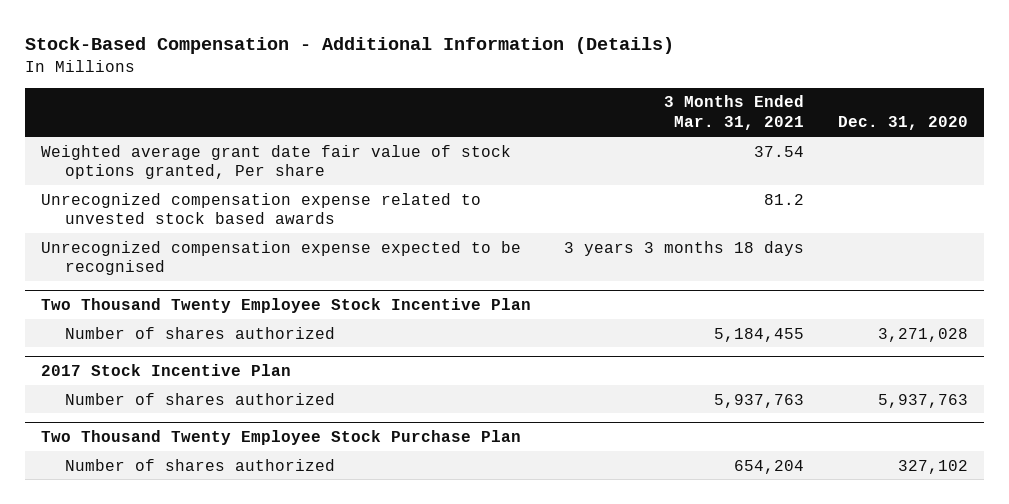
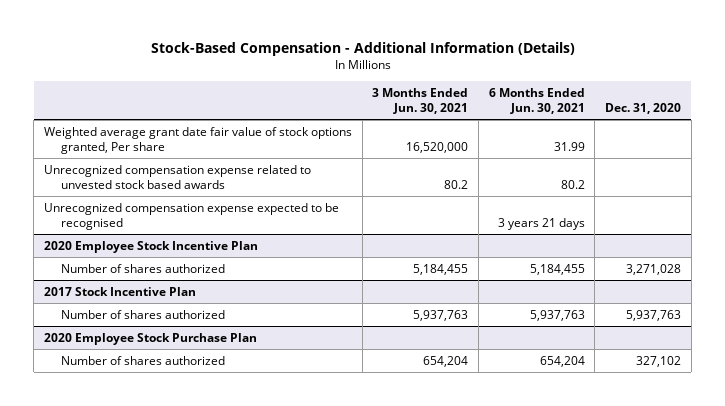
- | 3 Months Ended Mar. 31, 2021 | Dec. 31, 2020
+ | 3 Months Ended Jun. 30, 2021 | 6 Months Ended Jun. 30, 2021 | Dec. 31, 2020
- Two Thousand Twenty Employee Stock Incentive Plan
+ 2020 Employee Stock Incentive Plan
- Two Thousand Twenty Employee Stock Purchase Plan
+ 2020 Employee Stock Purchase Plan

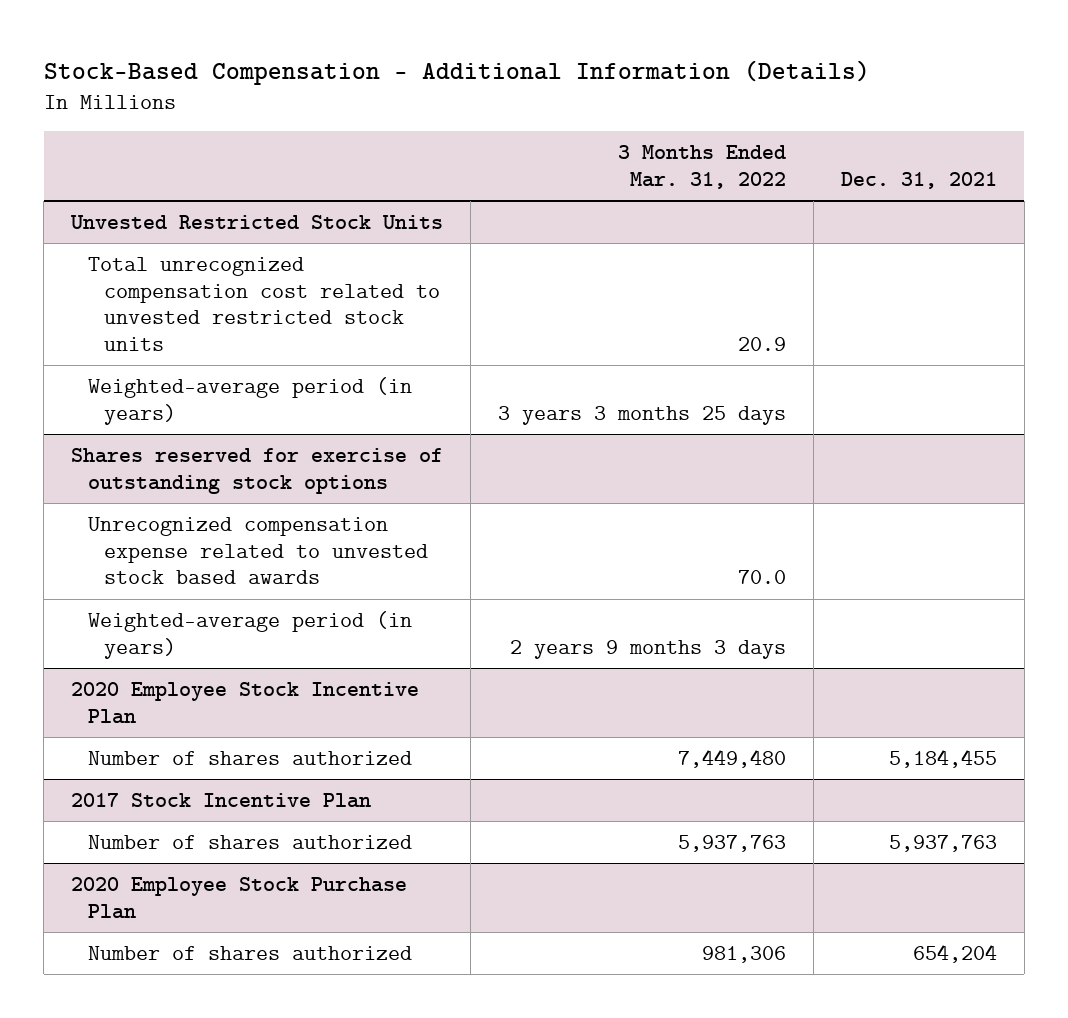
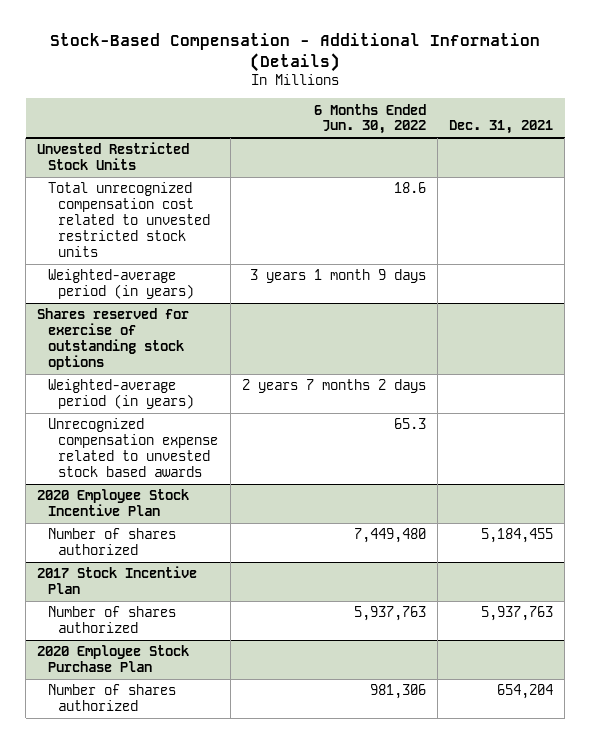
- | 3 Months Ended Mar. 31, 2022 | Dec. 31, 2021
+ | 6 Months Ended Jun. 30, 2022 | Dec. 31, 2021
@ Shares reserved for exercise of outstanding stock options
moved down: Unrecognized compensation expense related to unvested stock based awards | 65.3 |

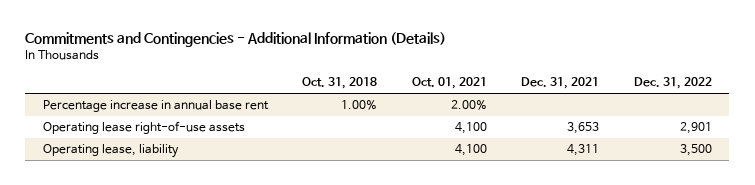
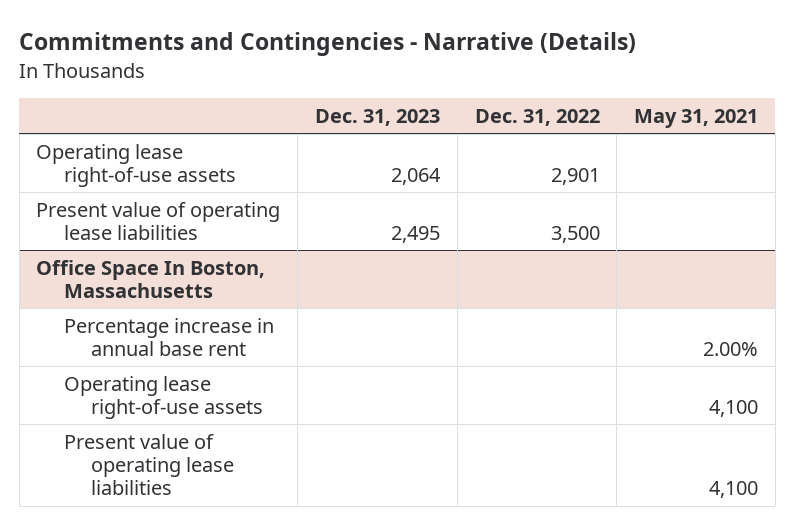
- Commitments and Contingencies - Additional Information (Details)
+ Commitments and Contingencies - Narrative (Details)
- | Oct. 31, 2018 | Oct. 01, 2021 | Dec. 31, 2021 | Dec. 31, 2022
+ | Dec. 31, 2023 | Dec. 31, 2022 | May 31, 2021
- Percentage increase in annual base rent | 1.00% | 2.00% | |
- Operating lease, liability | | 4,100 | 4,311 | 3,500
+ Present value of operating lease liabilities | 2,495 | 3,500 |
+ Office Space In Boston, Massachusetts
+ Percentage increase in annual base rent | | | 2.00%
+ Operating lease right-of-use assets | | | 4,100
+ Present value of operating lease liabilities | | | 4,100

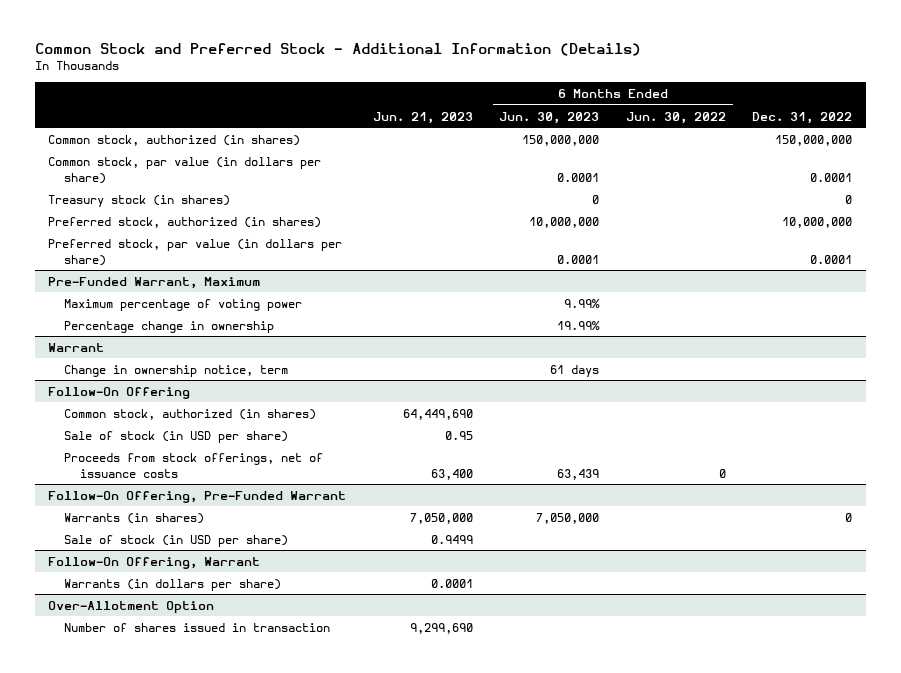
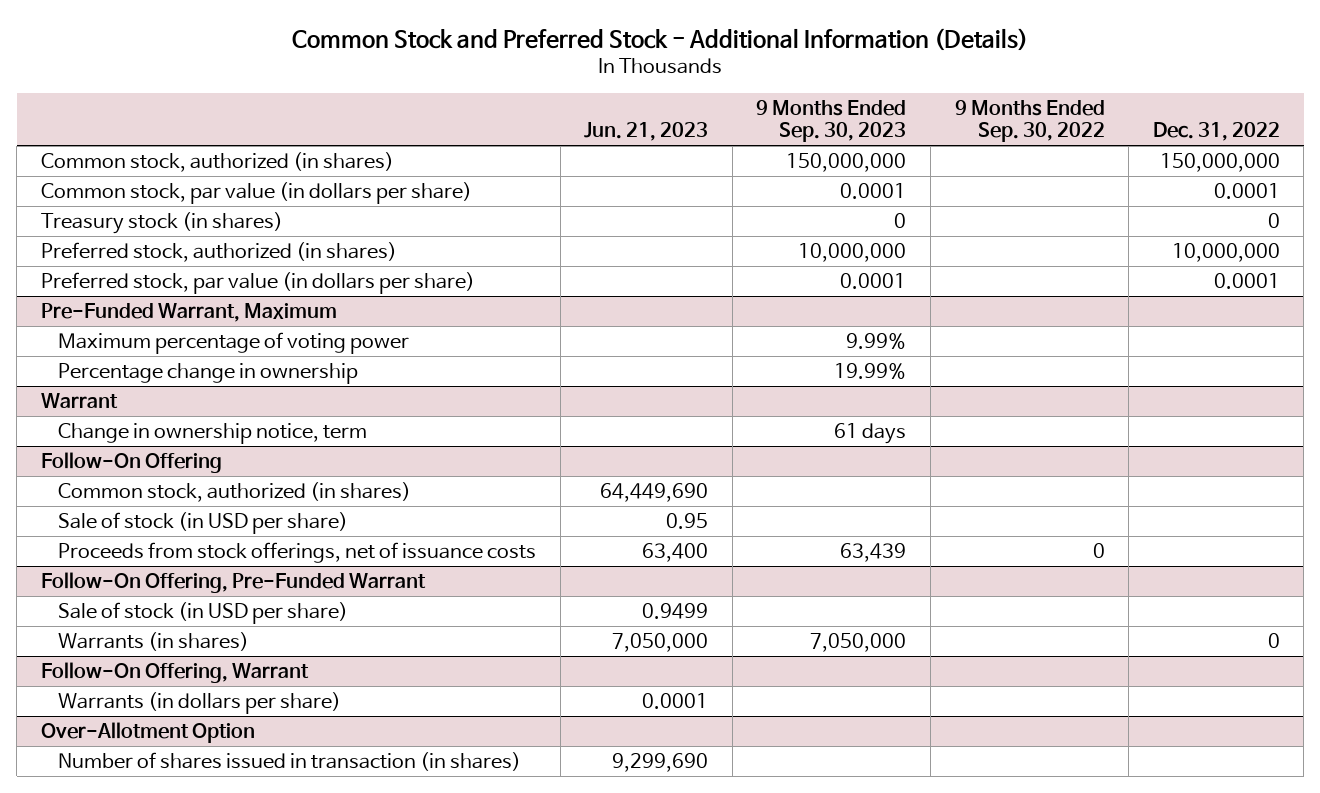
- | Jun. 21, 2023 | 6 Months Ended Jun. 30, 2023 | 6 Months Ended Jun. 30, 2022 | Dec. 31, 2022
+ | Jun. 21, 2023 | 9 Months Ended Sep. 30, 2023 | 9 Months Ended Sep. 30, 2022 | Dec. 31, 2022
@ Follow-On Offering, Pre-Funded Warrant
moved down: Warrants (in shares) | 7,050,000 | 7,050,000 | | 0
@ Over-Allotment Option
- Number of shares issued in transaction | 9,299,690 | | |
+ Number of shares issued in transaction (in shares) | 9,299,690 | | |

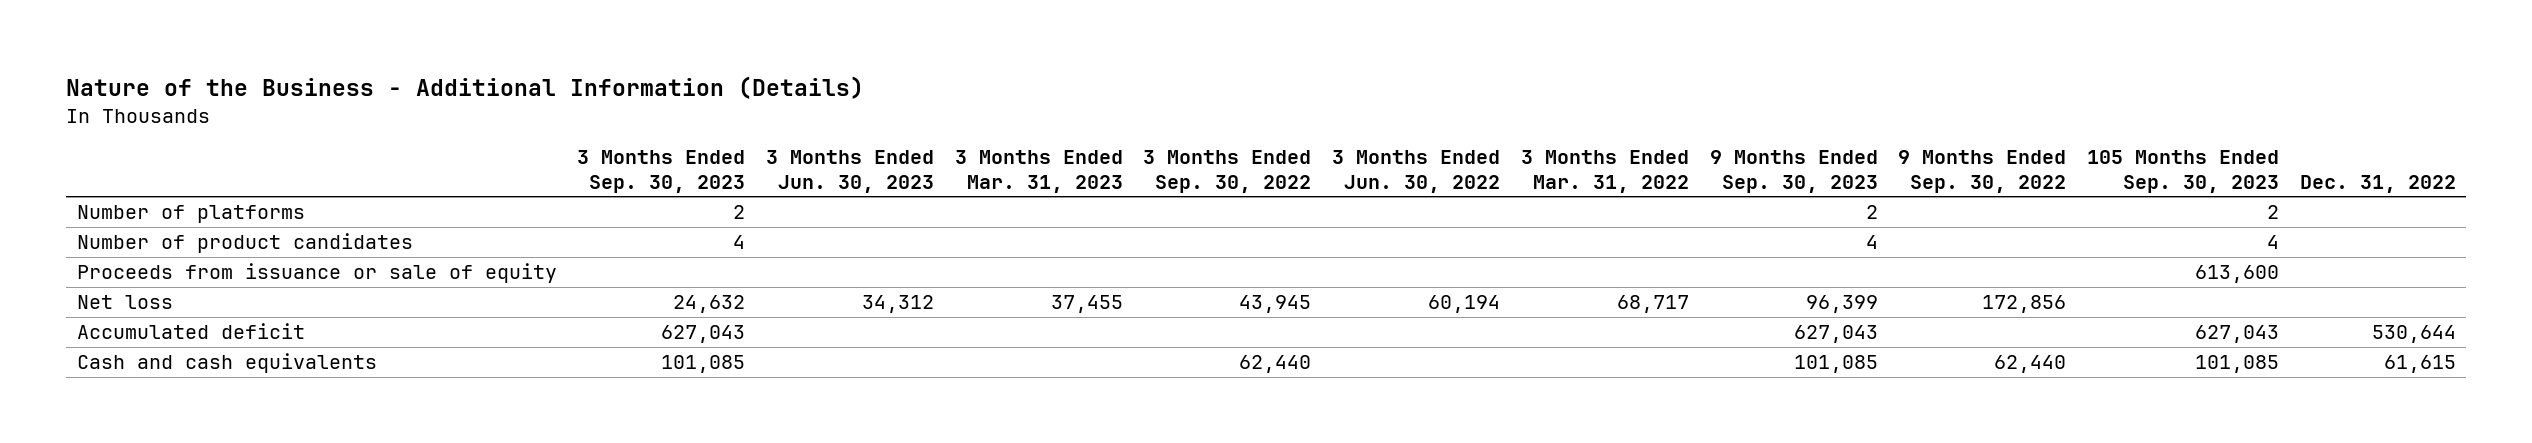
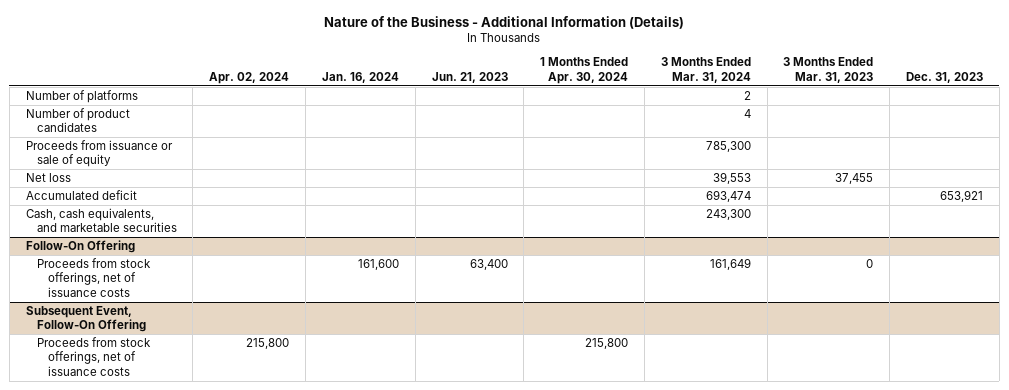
- | 3 Months Ended Sep. 30, 2023 | 3 Months Ended Jun. 30, 2023 | 3 Months Ended Mar. 31, 2023 | 3 Months Ended Sep. 30, 2022 | 3 Months Ended Jun. 30, 2022 | 3 Months Ended Mar. 31, 2022 | 9 Months Ended Sep. 30, 2023 | 9 Months Ended Sep. 30, 2022 | 105 Months Ended Sep. 30, 2023 | Dec. 31, 2022
+ | Apr. 02, 2024 | Jan. 16, 2024 | Jun. 21, 2023 | 1 Months Ended Apr. 30, 2024 | 3 Months Ended Mar. 31, 2024 | 3 Months Ended Mar. 31, 2023 | Dec. 31, 2023
- Cash and cash equivalents | 101,085 | | | 62,440 | | | 101,085 | 62,440 | 101,085 | 61,615
+ Cash, cash equivalents, and marketable securities | | | | | 243,300 | |
+ Follow-On Offering
+ Proceeds from stock offerings, net of issuance costs | | 161,600 | 63,400 | | 161,649 | 0 |
+ Subsequent Event, Follow-On Offering
+ Proceeds from stock offerings, net of issuance costs | 215,800 | | | 215,800 | | |

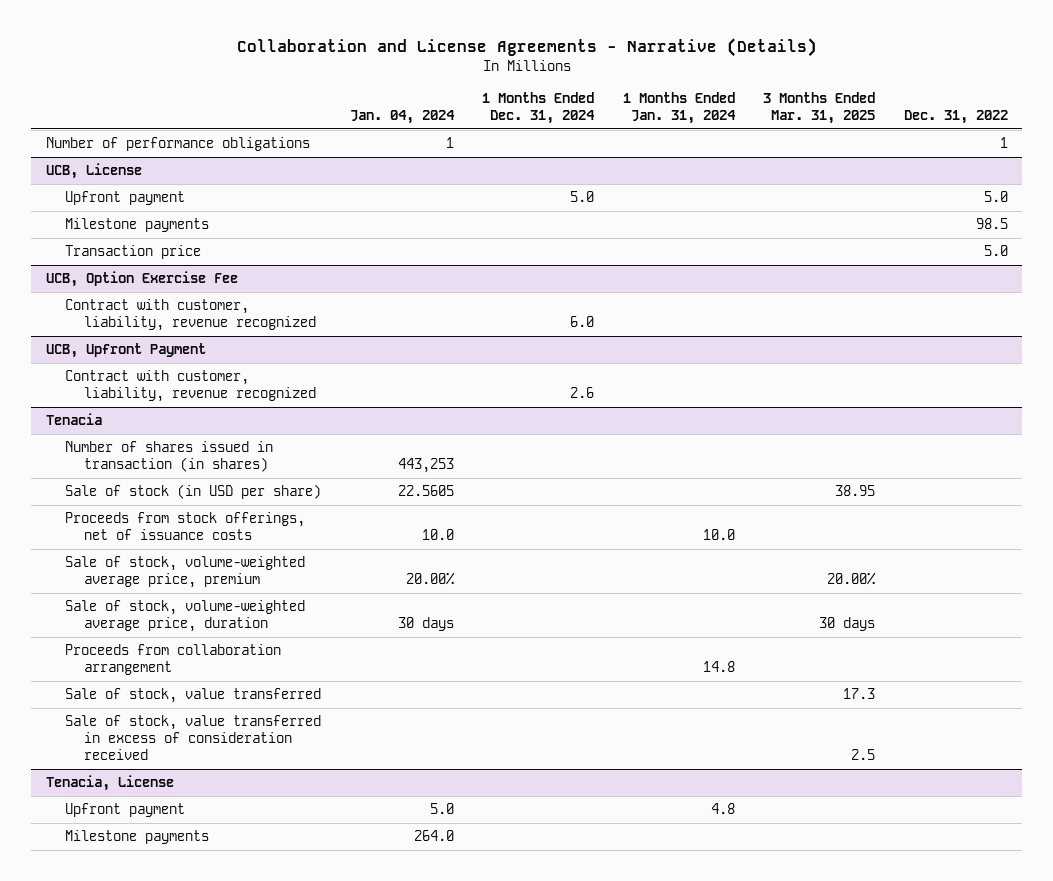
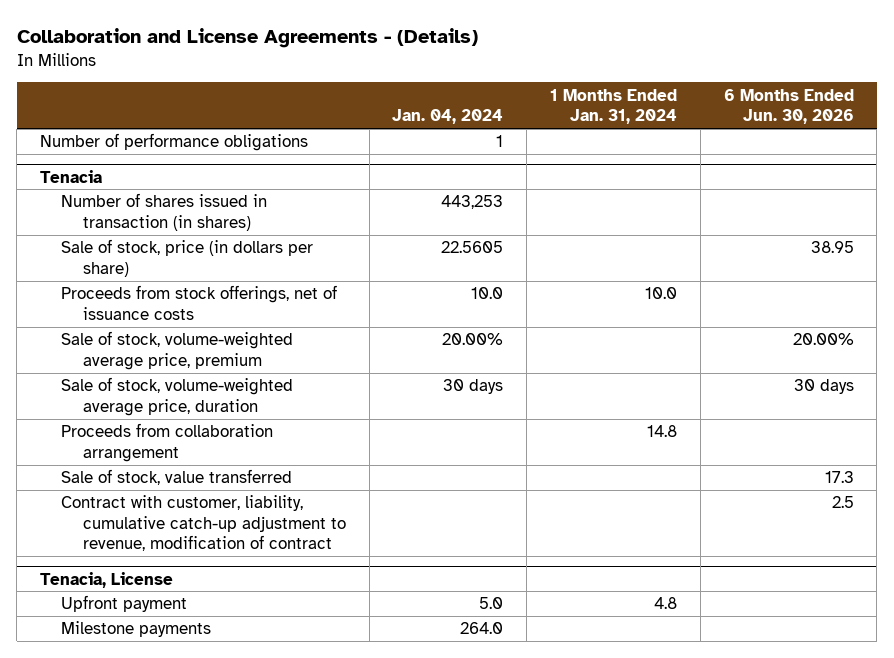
- Collaboration and License Agreements - Narrative (Details)
+ Collaboration and License Agreements - (Details)
- | Jan. 04, 2024 | 1 Months Ended Dec. 31, 2024 | 1 Months Ended Jan. 31, 2024 | 3 Months Ended Mar. 31, 2025 | Dec. 31, 2022
+ | Jan. 04, 2024 | 1 Months Ended Jan. 31, 2024 | 6 Months Ended Jun. 30, 2026
- UCB, License
- Upfront payment | | 5.0 | | | 5.0
- Milestone payments | | | | | 98.5
- Transaction price | | | | | 5.0
- UCB, Option Exercise Fee
- Contract with customer, liability, revenue recognized | | 6.0 | | |
- UCB, Upfront Payment
- Contract with customer, liability, revenue recognized | | 2.6 | | |
@ Tenacia
- Sale of stock (in USD per share) | 22.5605 | | | 38.95 |
+ Sale of stock, price (in dollars per share) | 22.5605 | | 38.95
- Sale of stock, value transferred in excess of consideration received | | | | 2.5 |
+ Contract with customer, liability, cumulative catch-up adjustment to revenue, modification of contract | | | 2.5

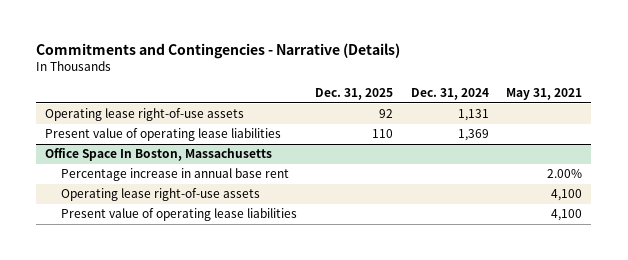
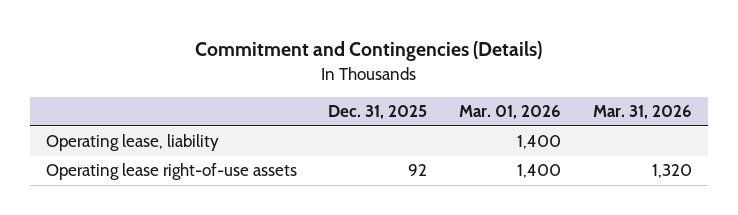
- Commitments and Contingencies - Narrative (Details)
+ Commitment and Contingencies (Details)
- | Dec. 31, 2025 | Dec. 31, 2024 | May 31, 2021
+ | Dec. 31, 2025 | Mar. 01, 2026 | Mar. 31, 2026
+ Operating lease, liability | | 1,400 |
- Present value of operating lease liabilities | 110 | 1,369 |
- Office Space In Boston, Massachusetts
- Percentage increase in annual base rent | | | 2.00%
- Operating lease right-of-use assets | | | 4,100
- Present value of operating lease liabilities | | | 4,100

